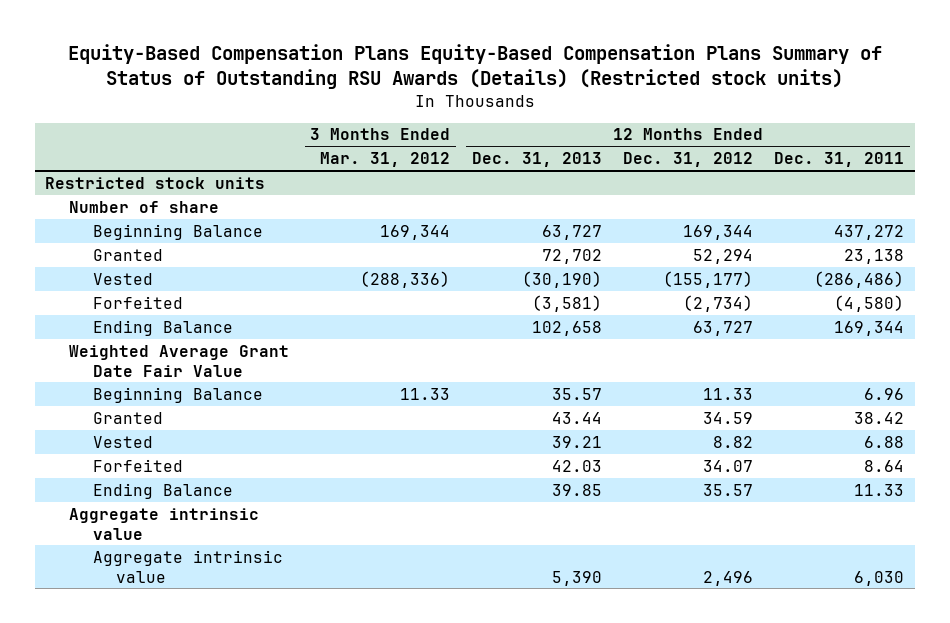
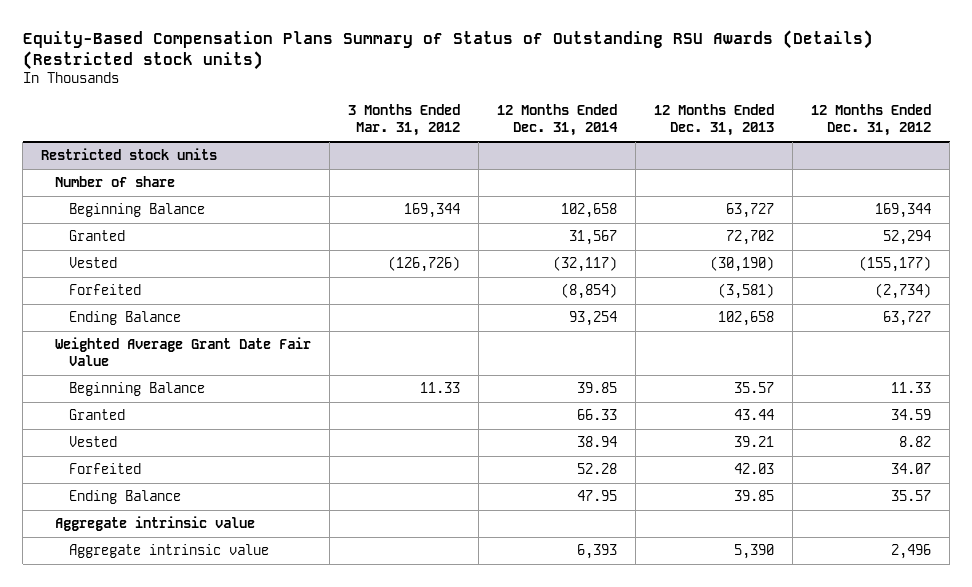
- Equity-Based Compensation Plans Equity-Based Compensation Plans Summary of Status of Outstanding RSU Awards (Details) (Restricted stock units)
+ Equity-Based Compensation Plans Summary of Status of Outstanding RSU Awards (Details) (Restricted stock units)
- | 3 Months Ended Mar. 31, 2012 | 12 Months Ended Dec. 31, 2013 | 12 Months Ended Dec. 31, 2012 | 12 Months Ended Dec. 31, 2011
+ | 3 Months Ended Mar. 31, 2012 | 12 Months Ended Dec. 31, 2014 | 12 Months Ended Dec. 31, 2013 | 12 Months Ended Dec. 31, 2012
@ Restricted stock units
- Vested | (288,336) | (30,190) | (155,177) | (286,486)
+ Vested | (126,726) | (32,117) | (30,190) | (155,177)

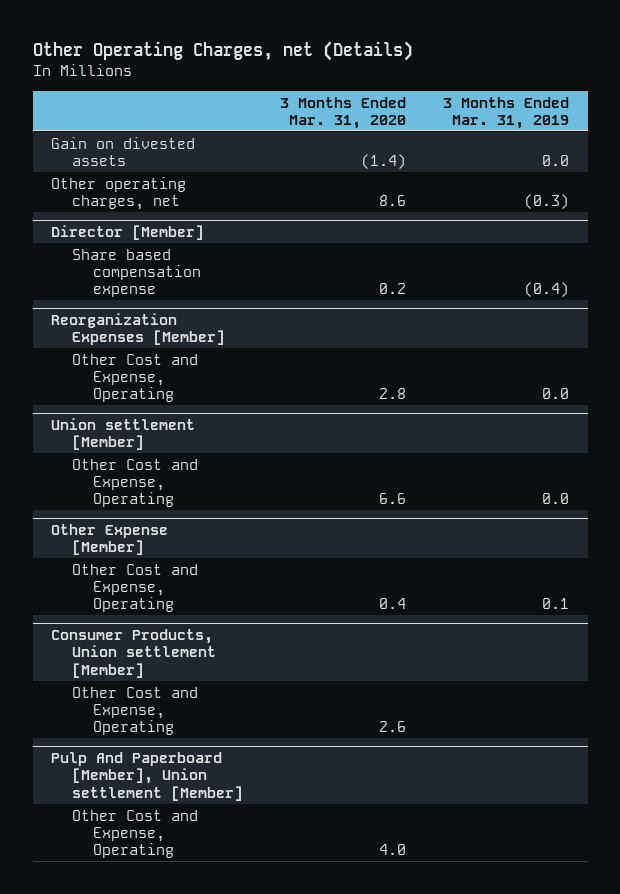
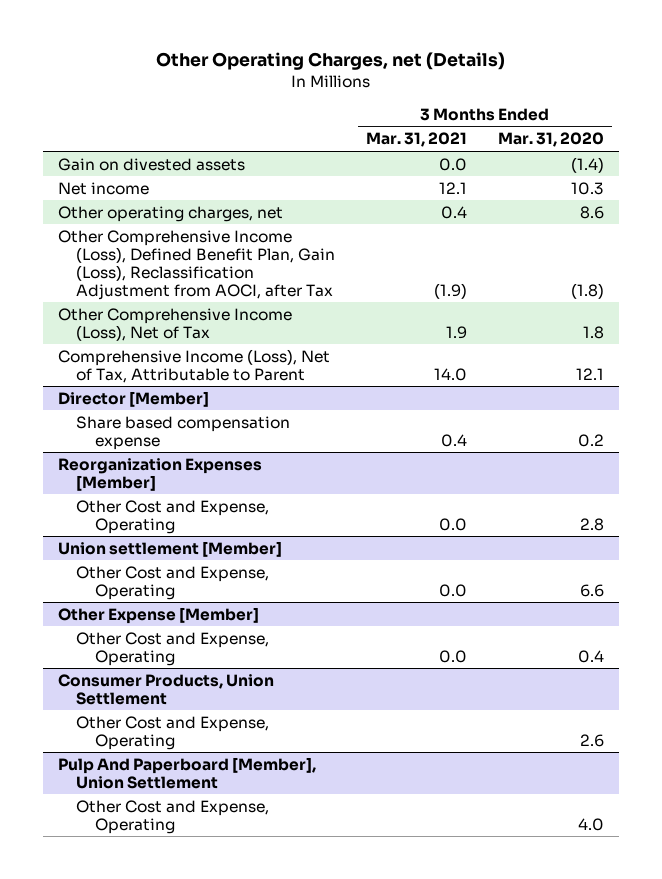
- | 3 Months Ended Mar. 31, 2020 | 3 Months Ended Mar. 31, 2019
+ | 3 Months Ended Mar. 31, 2021 | 3 Months Ended Mar. 31, 2020
+ Net income | 12.1 | 10.3
+ Other Comprehensive Income (Loss), Defined Benefit Plan, Gain (Loss), Reclassification Adjustment from AOCI, after Tax | (1.9) | (1.8)
+ Other Comprehensive Income (Loss), Net of Tax | 1.9 | 1.8
+ Comprehensive Income (Loss), Net of Tax, Attributable to Parent | 14.0 | 12.1
- Consumer Products, Union settlement [Member]
+ Consumer Products, Union Settlement
- Pulp And Paperboard [Member], Union settlement [Member]
+ Pulp And Paperboard [Member], Union Settlement

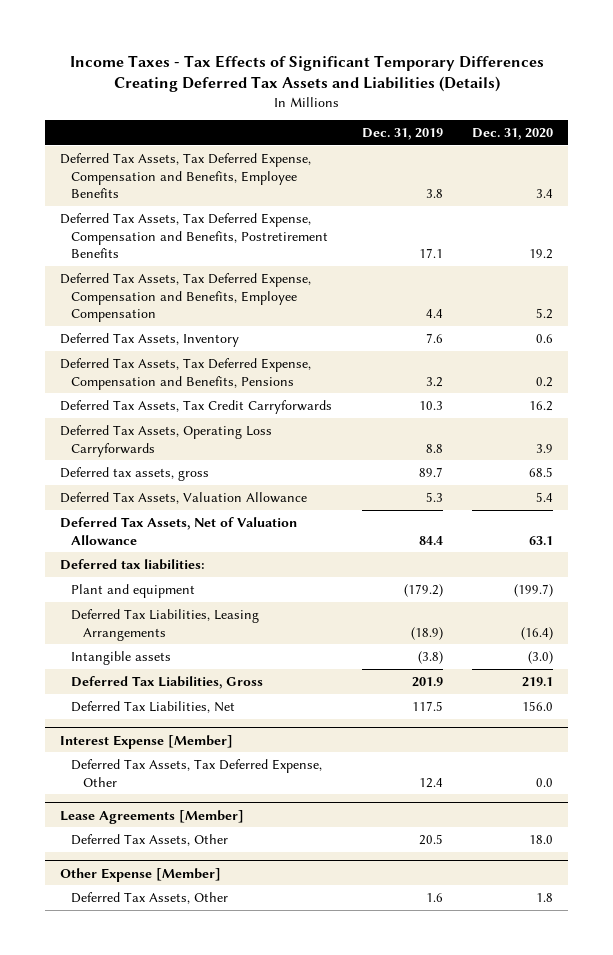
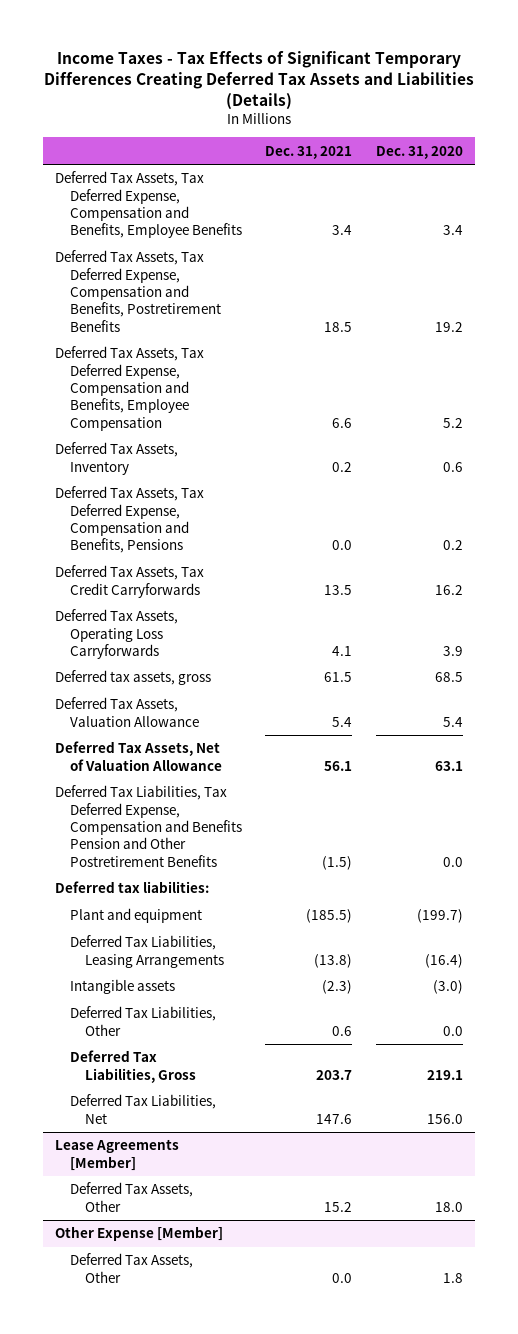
- | Dec. 31, 2019 | Dec. 31, 2020
+ | Dec. 31, 2021 | Dec. 31, 2020
+ Deferred Tax Liabilities, Tax Deferred Expense, Compensation and Benefits Pension and Other Postretirement Benefits | (1.5) | 0.0
+ Deferred Tax Liabilities, Other | 0.6 | 0.0
- Interest Expense [Member]
- Deferred Tax Assets, Tax Deferred Expense, Other | 12.4 | 0.0

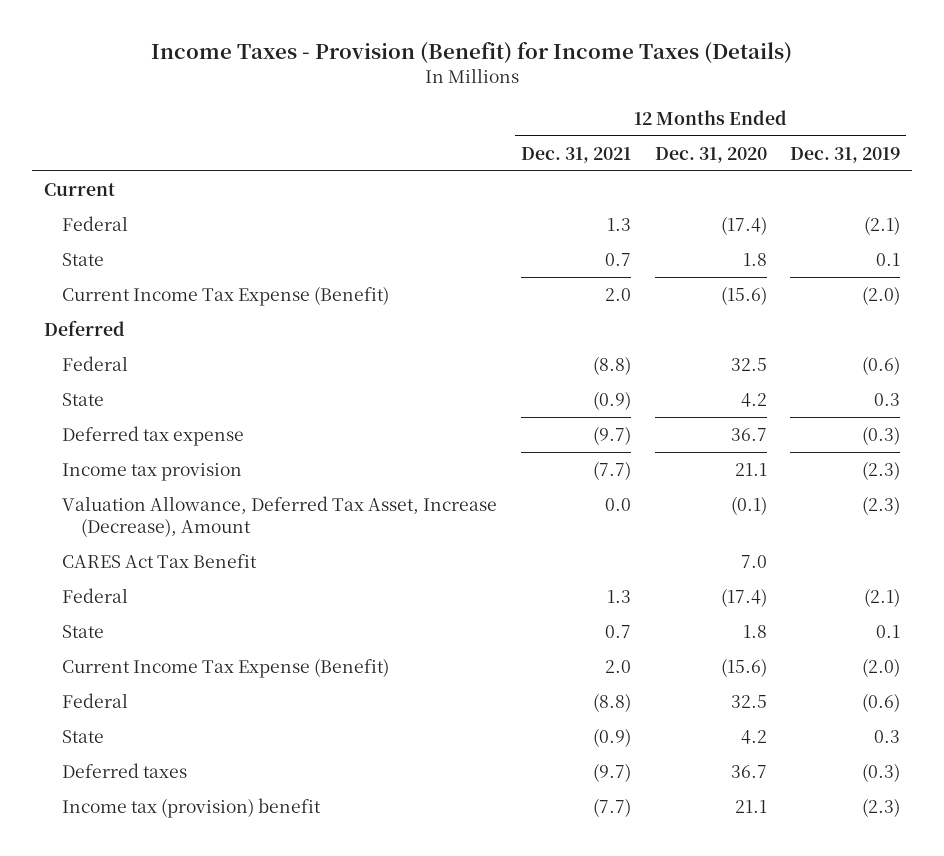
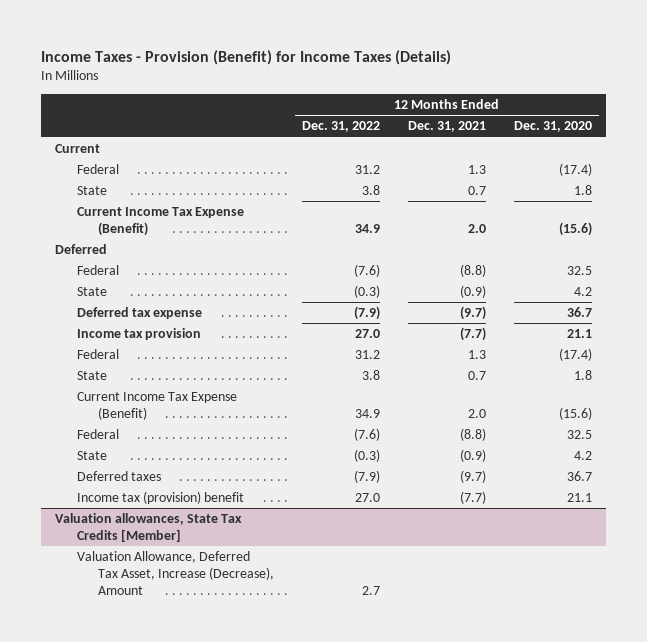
- | 12 Months Ended Dec. 31, 2021 | 12 Months Ended Dec. 31, 2020 | 12 Months Ended Dec. 31, 2019
+ | 12 Months Ended Dec. 31, 2022 | 12 Months Ended Dec. 31, 2021 | 12 Months Ended Dec. 31, 2020
- Valuation Allowance, Deferred Tax Asset, Increase (Decrease), Amount | 0.0 | (0.1) | (2.3)
- CARES Act Tax Benefit | | 7.0 |
+ Valuation allowances, State Tax Credits [Member]
+ Valuation Allowance, Deferred Tax Asset, Increase (Decrease), Amount | 2.7 | |

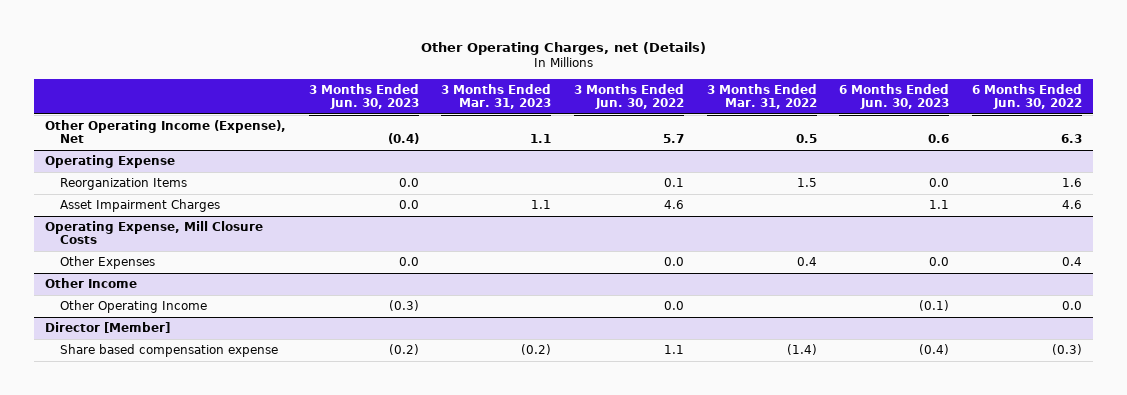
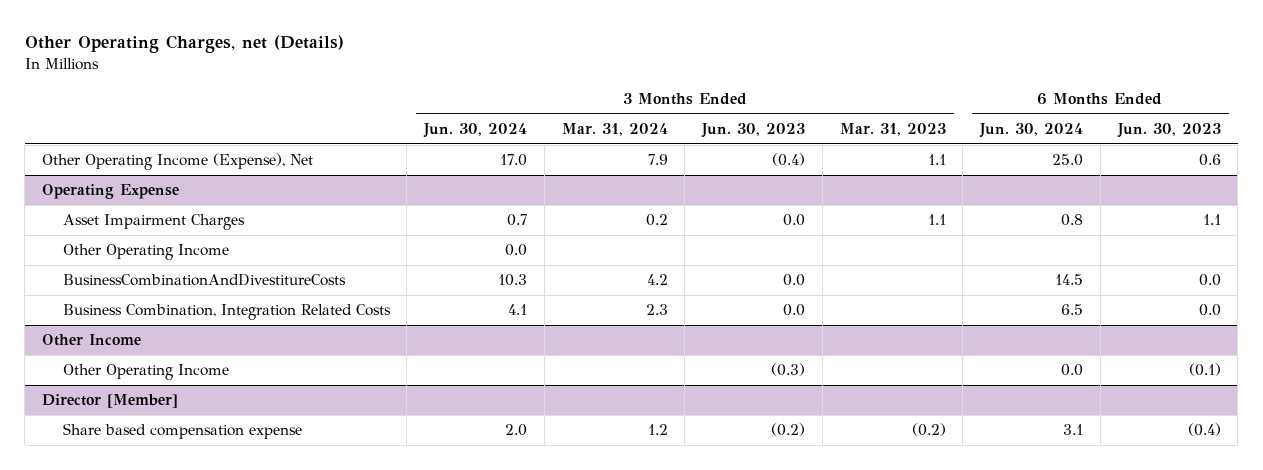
- | 3 Months Ended Jun. 30, 2023 | 3 Months Ended Mar. 31, 2023 | 3 Months Ended Jun. 30, 2022 | 3 Months Ended Mar. 31, 2022 | 6 Months Ended Jun. 30, 2023 | 6 Months Ended Jun. 30, 2022
+ | 3 Months Ended Jun. 30, 2024 | 3 Months Ended Mar. 31, 2024 | 3 Months Ended Jun. 30, 2023 | 3 Months Ended Mar. 31, 2023 | 6 Months Ended Jun. 30, 2024 | 6 Months Ended Jun. 30, 2023
@ Operating Expense
- Reorganization Items | 0.0 | | 0.1 | 1.5 | 0.0 | 1.6
- Operating Expense, Mill Closure Costs
- Other Expenses | 0.0 | | 0.0 | 0.4 | 0.0 | 0.4
@ Operating Expense
+ Other Operating Income | 0.0 | | | | |
+ BusinessCombinationAndDivestitureCosts | 10.3 | 4.2 | 0.0 | | 14.5 | 0.0
+ Business Combination, Integration Related Costs | 4.1 | 2.3 | 0.0 | | 6.5 | 0.0

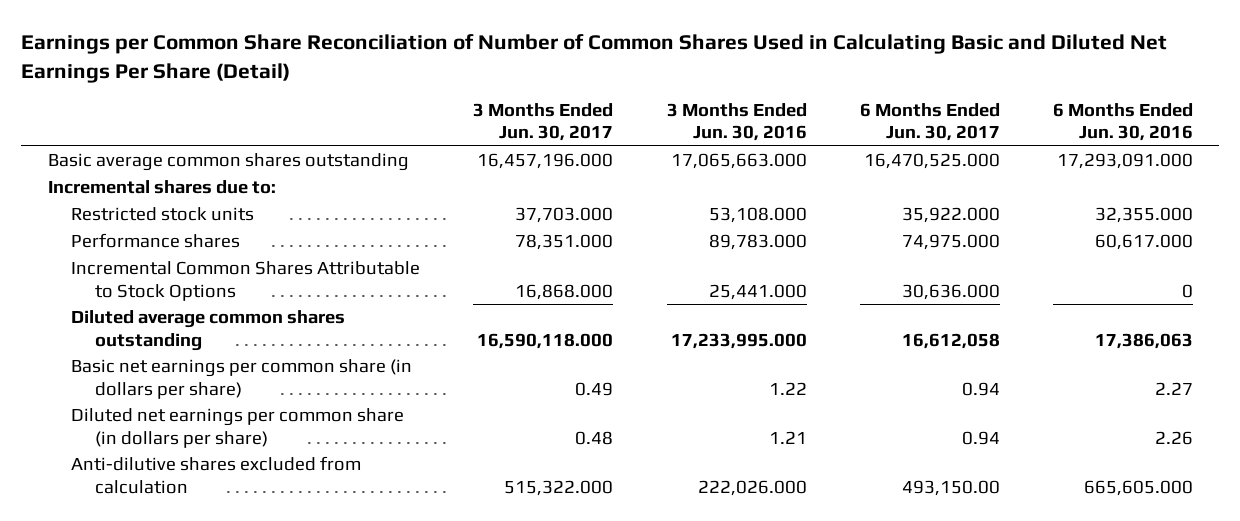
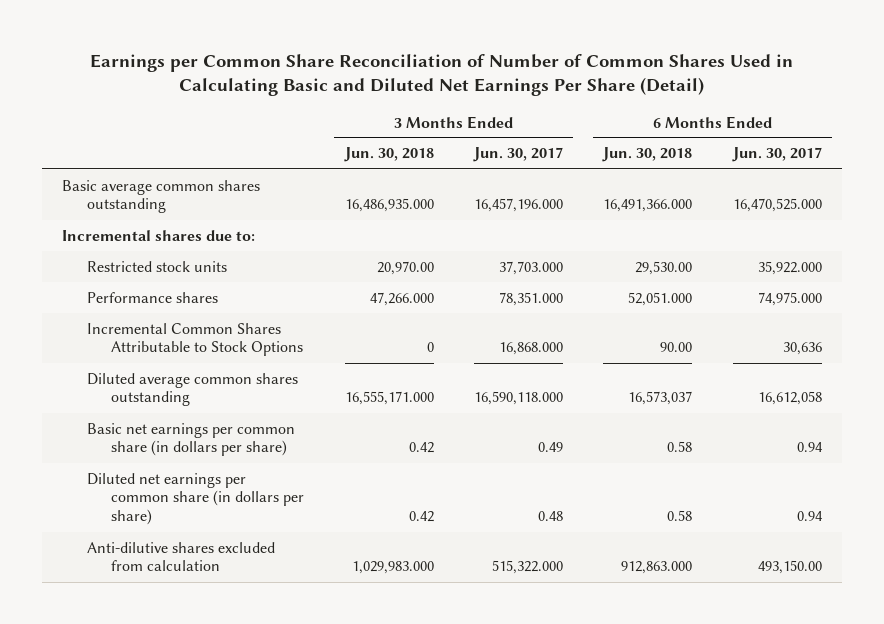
- | 3 Months Ended Jun. 30, 2017 | 3 Months Ended Jun. 30, 2016 | 6 Months Ended Jun. 30, 2017 | 6 Months Ended Jun. 30, 2016
+ | 3 Months Ended Jun. 30, 2018 | 3 Months Ended Jun. 30, 2017 | 6 Months Ended Jun. 30, 2018 | 6 Months Ended Jun. 30, 2017
- Incremental Common Shares Attributable to Stock Options | 16,868.000 | 25,441.000 | 30,636.000 | 0
+ Incremental Common Shares Attributable to Stock Options | 0 | 16,868.000 | 90.00 | 30,636

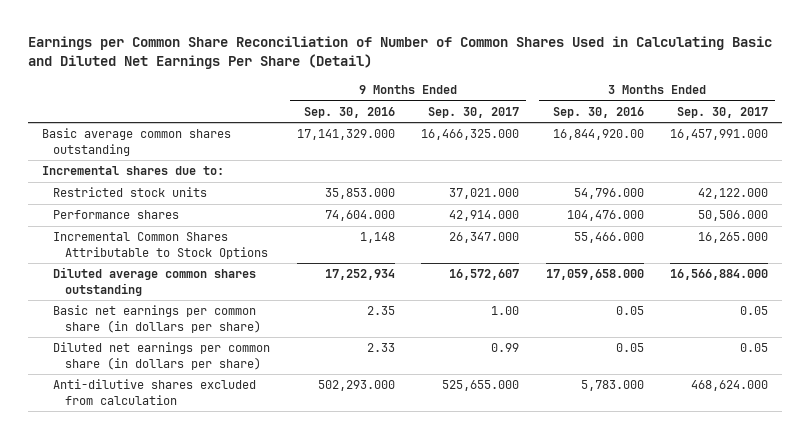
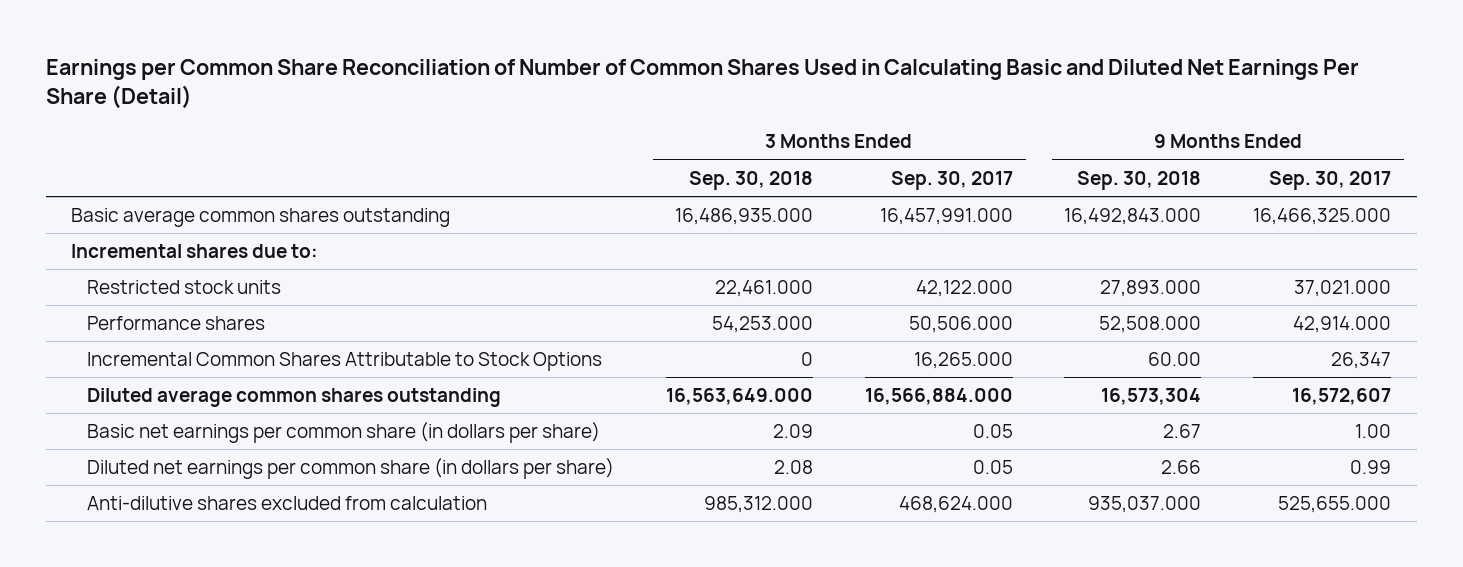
- | 9 Months Ended Sep. 30, 2016 | 9 Months Ended Sep. 30, 2017 | 3 Months Ended Sep. 30, 2016 | 3 Months Ended Sep. 30, 2017
+ | 3 Months Ended Sep. 30, 2018 | 3 Months Ended Sep. 30, 2017 | 9 Months Ended Sep. 30, 2018 | 9 Months Ended Sep. 30, 2017
- Incremental Common Shares Attributable to Stock Options | 1,148 | 26,347.000 | 55,466.000 | 16,265.000
+ Incremental Common Shares Attributable to Stock Options | 0 | 16,265.000 | 60.00 | 26,347

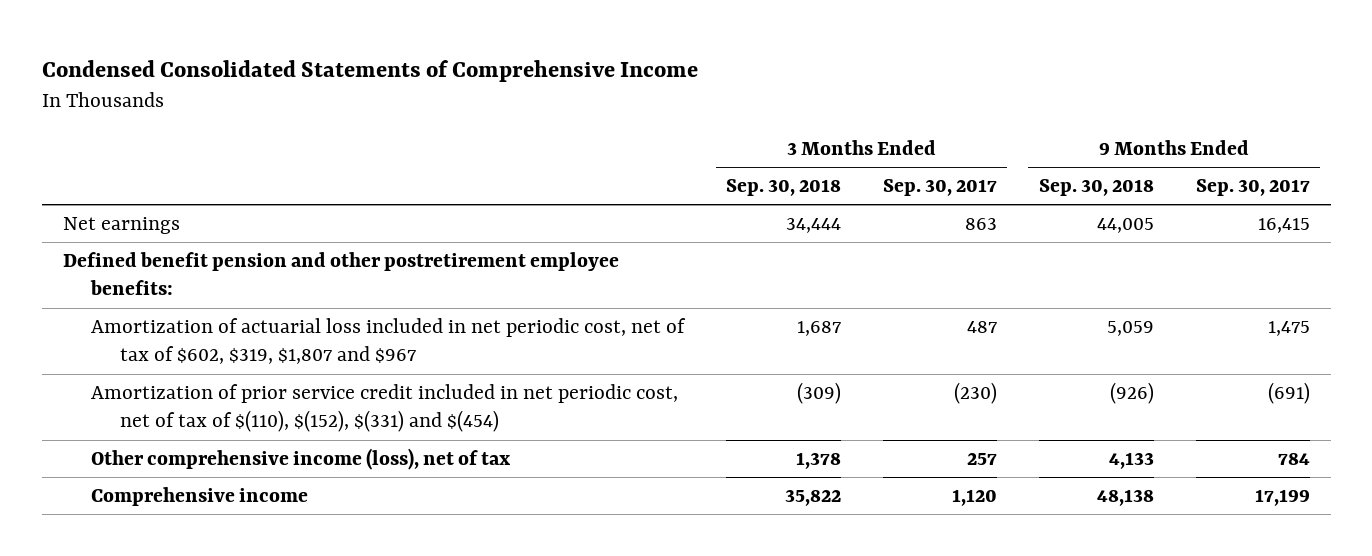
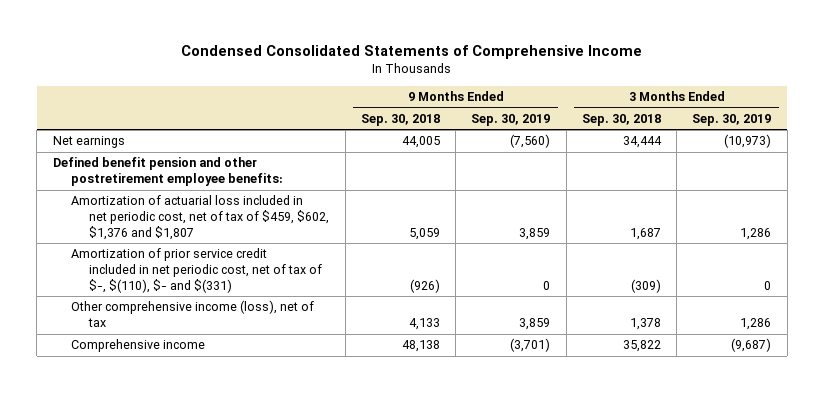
- | 3 Months Ended Sep. 30, 2018 | 3 Months Ended Sep. 30, 2017 | 9 Months Ended Sep. 30, 2018 | 9 Months Ended Sep. 30, 2017
+ | 9 Months Ended Sep. 30, 2018 | 9 Months Ended Sep. 30, 2019 | 3 Months Ended Sep. 30, 2018 | 3 Months Ended Sep. 30, 2019
- Amortization of actuarial loss included in net periodic cost, net of tax of $602, $319, $1,807 and $967 | 1,687 | 487 | 5,059 | 1,475
- Amortization of prior service credit included in net periodic cost, net of tax of $(110), $(152), $(331) and $(454) | (309) | (230) | (926) | (691)
+ Amortization of actuarial loss included in net periodic cost, net of tax of $459, $602, $1,376 and $1,807 | 5,059 | 3,859 | 1,687 | 1,286
+ Amortization of prior service credit included in net periodic cost, net of tax of $-, $(110), $- and $(331) | (926) | 0 | (309) | 0

